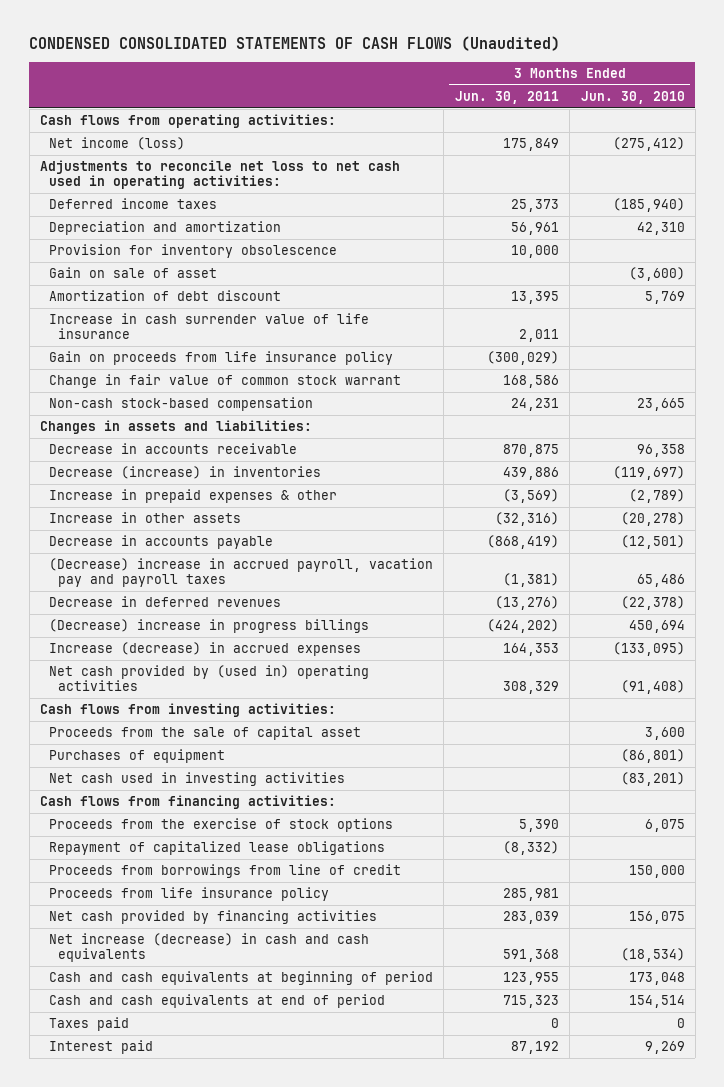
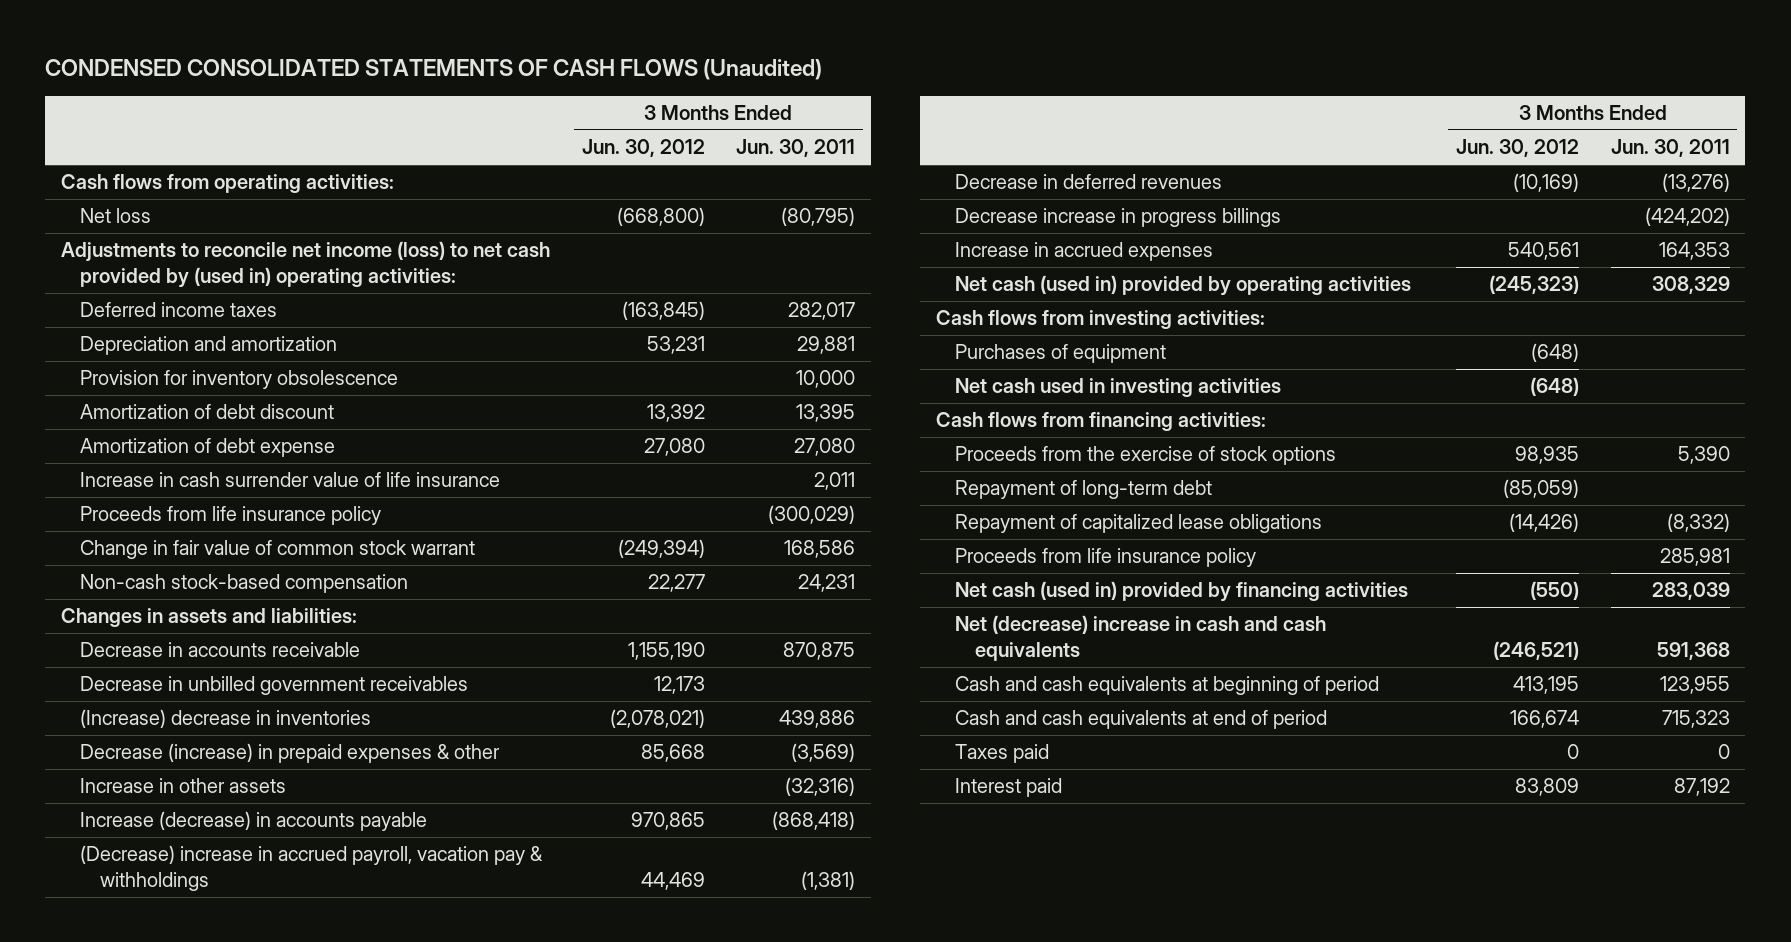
- | 3 Months Ended Jun. 30, 2011 | 3 Months Ended Jun. 30, 2010
+ | 3 Months Ended Jun. 30, 2012 | 3 Months Ended Jun. 30, 2011
- Net income (loss) | 175,849 | (275,412)
- Adjustments to reconcile net loss to net cash used in operating activities:
- Deferred income taxes | 25,373 | (185,940)
- Depreciation and amortization | 56,961 | 42,310
+ Net loss | (668,800) | (80,795)
+ Adjustments to reconcile net income (loss) to net cash provided by (used in) operating activities:
+ Deferred income taxes | (163,845) | 282,017
+ Depreciation and amortization | 53,231 | 29,881
- Gain on sale of asset | | (3,600)
+ Amortization of debt expense | 27,080 | 27,080
- Gain on proceeds from life insurance policy | (300,029) |
+ Proceeds from life insurance policy | | (300,029)
- Decrease (increase) in inventories | 439,886 | (119,697)
- Increase in prepaid expenses & other | (3,569) | (2,789)
+ Decrease in unbilled government receivables | 12,173 |
+ (Increase) decrease in inventories | (2,078,021) | 439,886
+ Decrease (increase) in prepaid expenses & other | 85,668 | (3,569)
- Decrease in accounts payable | (868,419) | (12,501)
- (Decrease) increase in accrued payroll, vacation pay and payroll taxes | (1,381) | 65,486
+ Increase (decrease) in accounts payable | 970,865 | (868,418)
+ (Decrease) increase in accrued payroll, vacation pay & withholdings | 44,469 | (1,381)
- (Decrease) increase in progress billings | (424,202) | 450,694
- Increase (decrease) in accrued expenses | 164,353 | (133,095)
- Net cash provided by (used in) operating activities | 308,329 | (91,408)
+ Decrease increase in progress billings | | (424,202)
+ Increase in accrued expenses | 540,561 | 164,353
+ Net cash (used in) provided by operating activities | (245,323) | 308,329
- Proceeds from the sale of capital asset | | 3,600
+ Repayment of long-term debt | (85,059) |
- Proceeds from borrowings from line of credit | | 150,000
- Net cash provided by financing activities | 283,039 | 156,075
- Net increase (decrease) in cash and cash equivalents | 591,368 | (18,534)
+ Net cash (used in) provided by financing activities | (550) | 283,039
+ Net (decrease) increase in cash and cash equivalents | (246,521) | 591,368

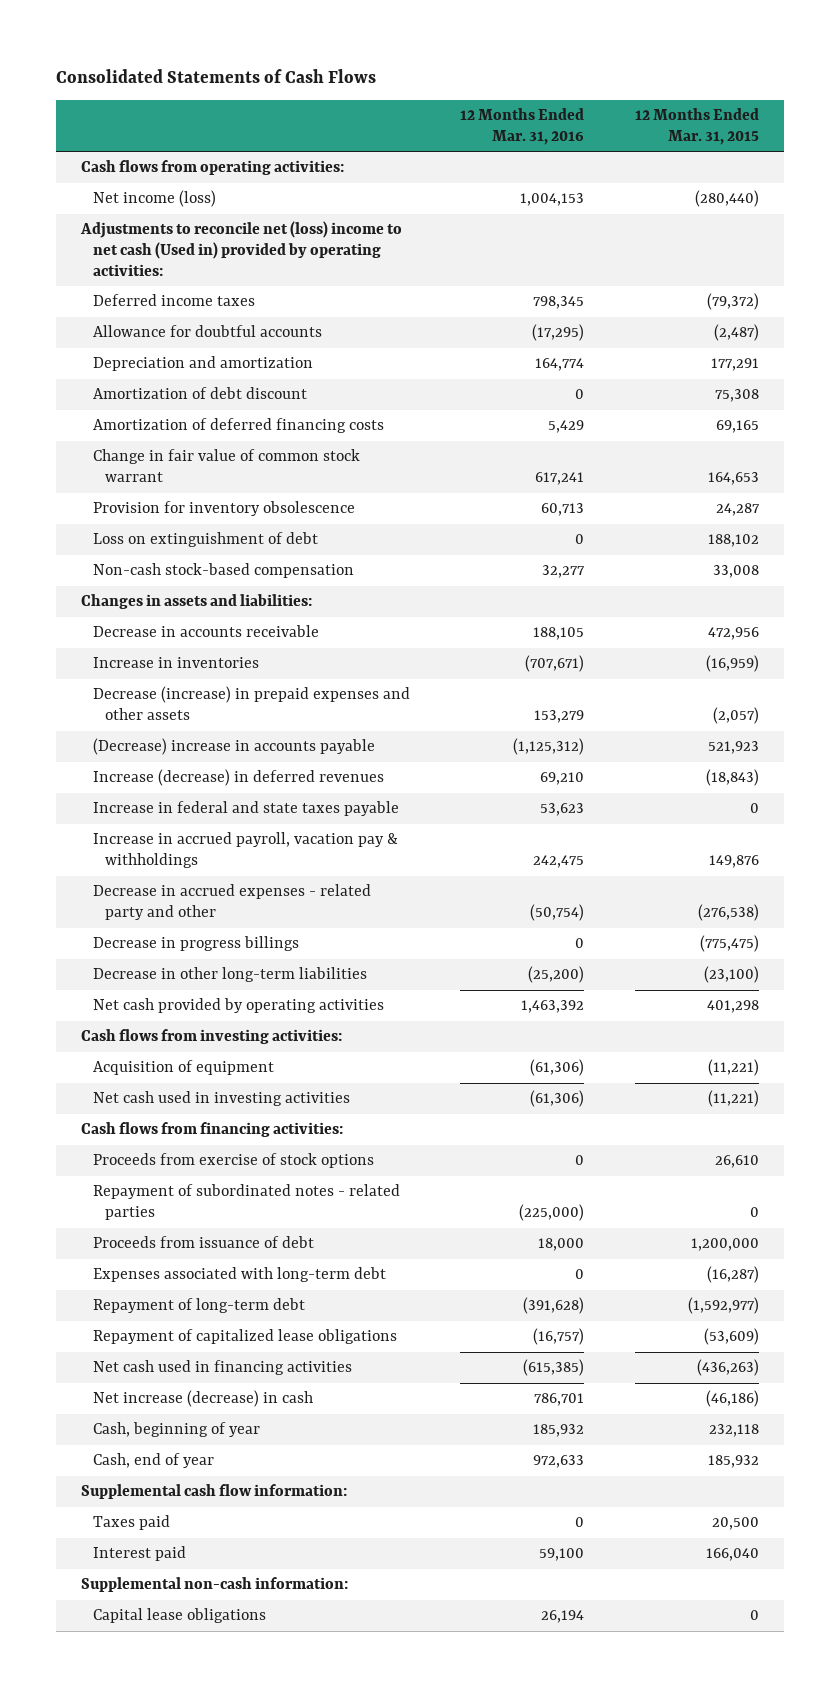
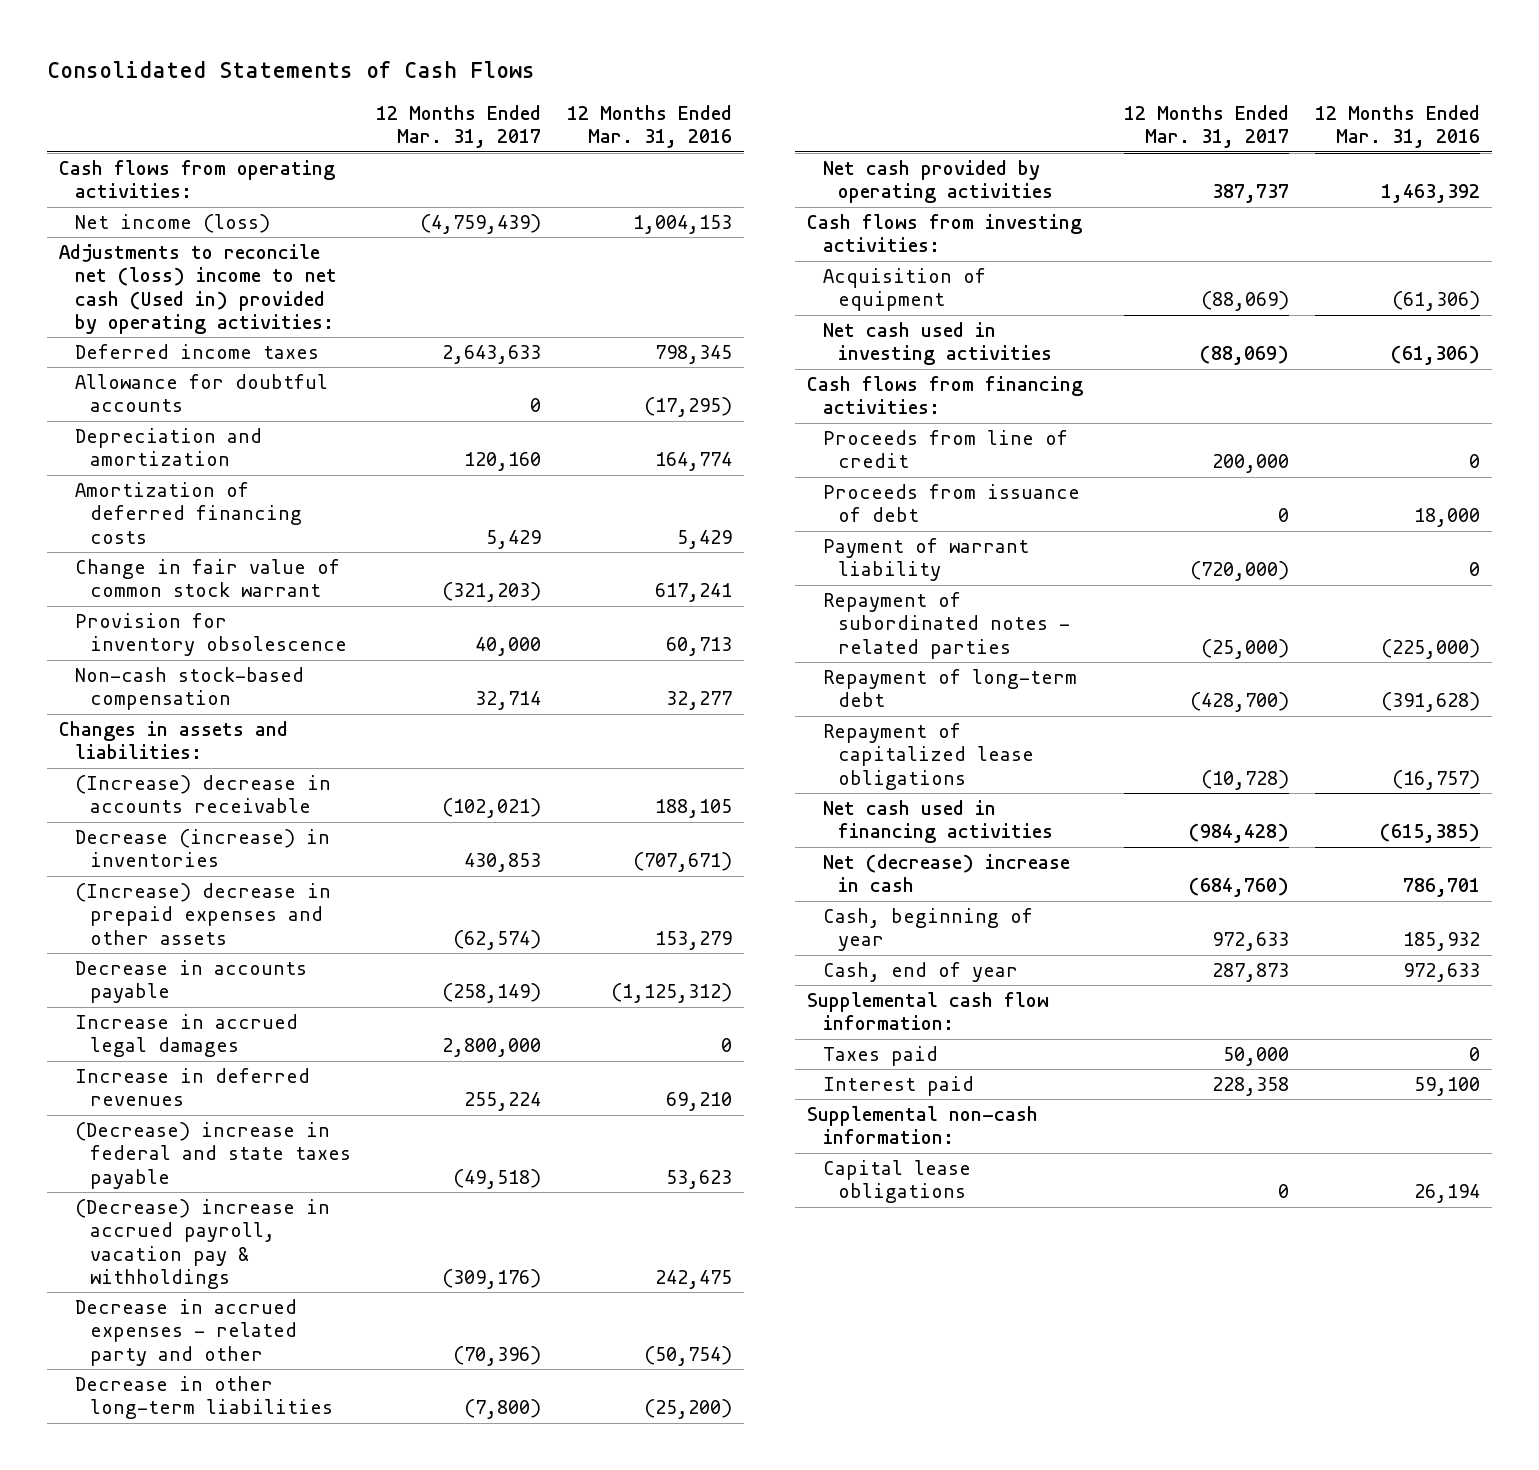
- | 12 Months Ended Mar. 31, 2016 | 12 Months Ended Mar. 31, 2015
+ | 12 Months Ended Mar. 31, 2017 | 12 Months Ended Mar. 31, 2016
- Amortization of debt discount | 0 | 75,308
- Loss on extinguishment of debt | 0 | 188,102
- Decrease in accounts receivable | 188,105 | 472,956
- Increase in inventories | (707,671) | (16,959)
- Decrease (increase) in prepaid expenses and other assets | 153,279 | (2,057)
- (Decrease) increase in accounts payable | (1,125,312) | 521,923
- Increase (decrease) in deferred revenues | 69,210 | (18,843)
- Increase in federal and state taxes payable | 53,623 | 0
- Increase in accrued payroll, vacation pay & withholdings | 242,475 | 149,876
+ (Increase) decrease in accounts receivable | (102,021) | 188,105
+ Decrease (increase) in inventories | 430,853 | (707,671)
+ (Increase) decrease in prepaid expenses and other assets | (62,574) | 153,279
+ Decrease in accounts payable | (258,149) | (1,125,312)
+ Increase in accrued legal damages | 2,800,000 | 0
+ Increase in deferred revenues | 255,224 | 69,210
+ (Decrease) increase in federal and state taxes payable | (49,518) | 53,623
+ (Decrease) increase in accrued payroll, vacation pay & withholdings | (309,176) | 242,475
- Decrease in progress billings | 0 | (775,475)
- Proceeds from exercise of stock options | 0 | 26,610
+ Proceeds from line of credit | 200,000 | 0
- Expenses associated with long-term debt | 0 | (16,287)
+ Payment of warrant liability | (720,000) | 0
moved down: Repayment of subordinated notes - related parties | (25,000) | (225,000)
- Net increase (decrease) in cash | 786,701 | (46,186)
+ Net (decrease) increase in cash | (684,760) | 786,701

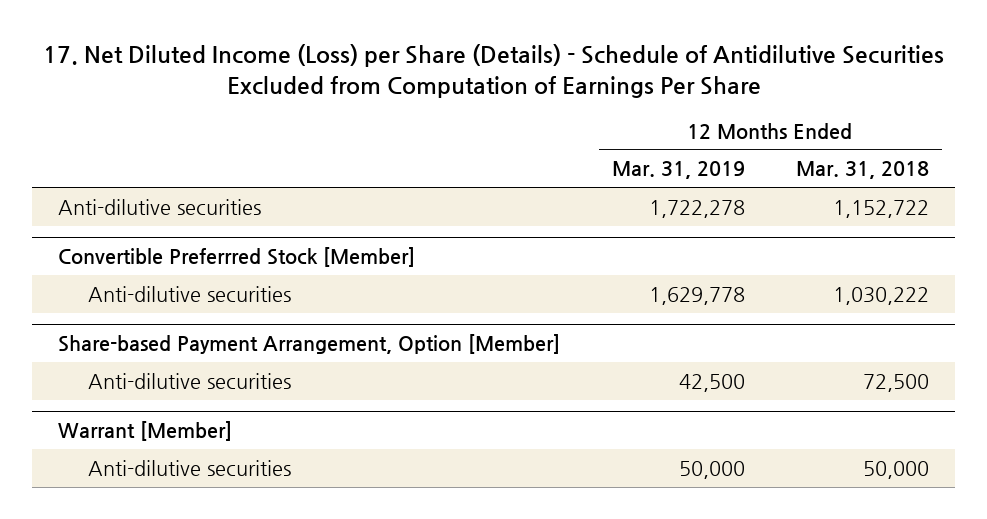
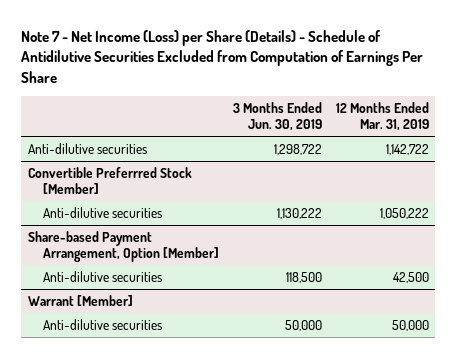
- 17. Net Diluted Income (Loss) per Share (Details) - Schedule of Antidilutive Securities Excluded from Computation of Earnings Per Share
+ Note 7 - Net Income (Loss) per Share (Details) - Schedule of Antidilutive Securities Excluded from Computation of Earnings Per Share
- | 12 Months Ended Mar. 31, 2019 | 12 Months Ended Mar. 31, 2018
+ | 3 Months Ended Jun. 30, 2019 | 12 Months Ended Mar. 31, 2019
- Anti-dilutive securities | 1,722,278 | 1,152,722
+ Anti-dilutive securities | 1,298,722 | 1,142,722
@ Convertible Preferrred Stock [Member]
- Anti-dilutive securities | 1,629,778 | 1,030,222
+ Anti-dilutive securities | 1,130,222 | 1,050,222

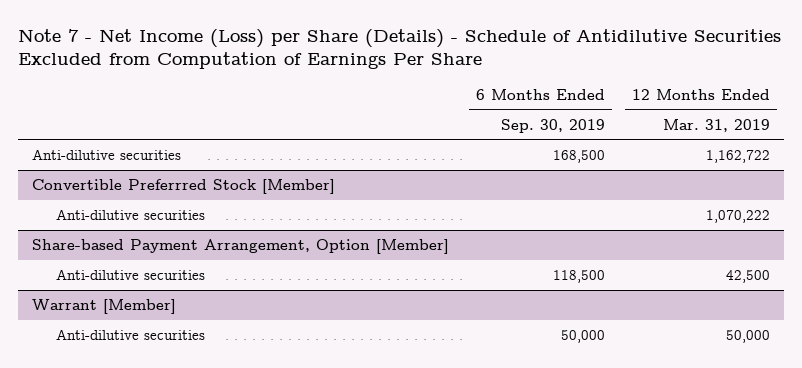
- | 3 Months Ended Jun. 30, 2019 | 12 Months Ended Mar. 31, 2019
+ | 6 Months Ended Sep. 30, 2019 | 12 Months Ended Mar. 31, 2019
- Anti-dilutive securities | 1,298,722 | 1,142,722
+ Anti-dilutive securities | 168,500 | 1,162,722
@ Convertible Preferrred Stock [Member]
- Anti-dilutive securities | 1,130,222 | 1,050,222
+ Anti-dilutive securities | | 1,070,222

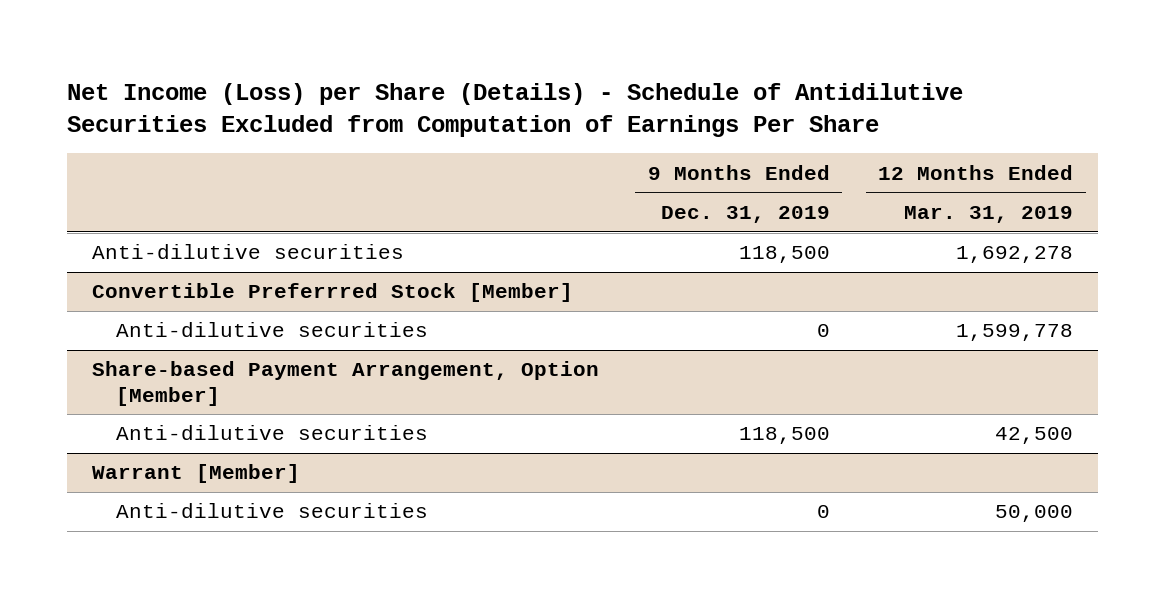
- Note 7 - Net Income (Loss) per Share (Details) - Schedule of Antidilutive Securities Excluded from Computation of Earnings Per Share
+ Net Income (Loss) per Share (Details) - Schedule of Antidilutive Securities Excluded from Computation of Earnings Per Share
- | 6 Months Ended Sep. 30, 2019 | 12 Months Ended Mar. 31, 2019
+ | 9 Months Ended Dec. 31, 2019 | 12 Months Ended Mar. 31, 2019
- Anti-dilutive securities | 168,500 | 1,162,722
+ Anti-dilutive securities | 118,500 | 1,692,278
@ Convertible Preferrred Stock [Member]
- Anti-dilutive securities | | 1,070,222
+ Anti-dilutive securities | 0 | 1,599,778

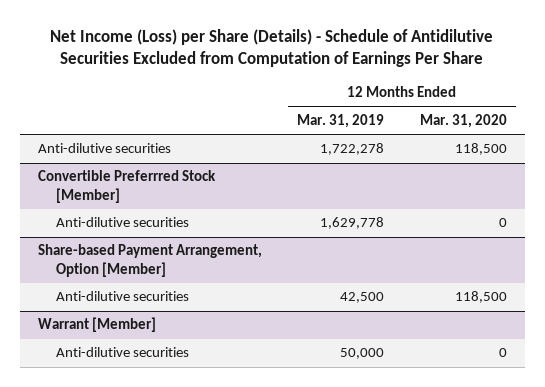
- | 9 Months Ended Dec. 31, 2019 | 12 Months Ended Mar. 31, 2019
+ | 12 Months Ended Mar. 31, 2019 | 12 Months Ended Mar. 31, 2020
- Anti-dilutive securities | 118,500 | 1,692,278
+ Anti-dilutive securities | 1,722,278 | 118,500
@ Convertible Preferrred Stock [Member]
- Anti-dilutive securities | 0 | 1,599,778
+ Anti-dilutive securities | 1,629,778 | 0

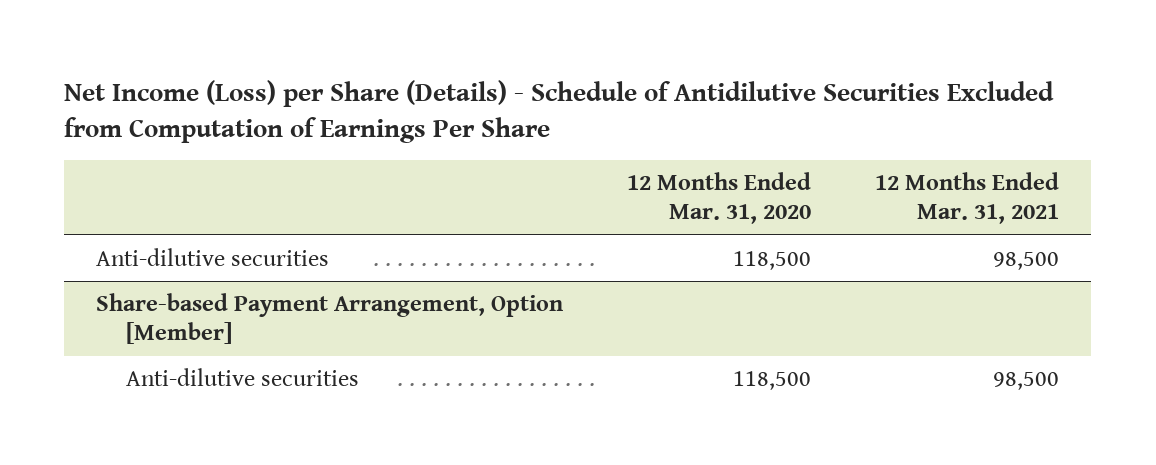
- | 12 Months Ended Mar. 31, 2019 | 12 Months Ended Mar. 31, 2020
+ | 12 Months Ended Mar. 31, 2020 | 12 Months Ended Mar. 31, 2021
- Convertible Preferrred Stock [Member]
- Anti-dilutive securities | 1,629,778 | 0
- Warrant [Member]
- Anti-dilutive securities | 50,000 | 0

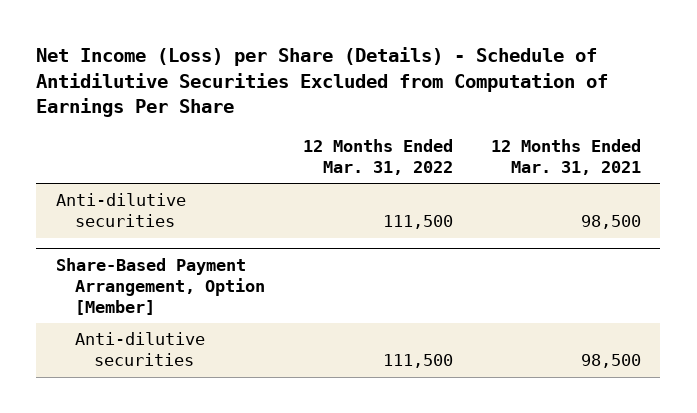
- | 12 Months Ended Mar. 31, 2020 | 12 Months Ended Mar. 31, 2021
+ | 12 Months Ended Mar. 31, 2022 | 12 Months Ended Mar. 31, 2021
- Share-based Payment Arrangement, Option [Member]
+ Share-Based Payment Arrangement, Option [Member]

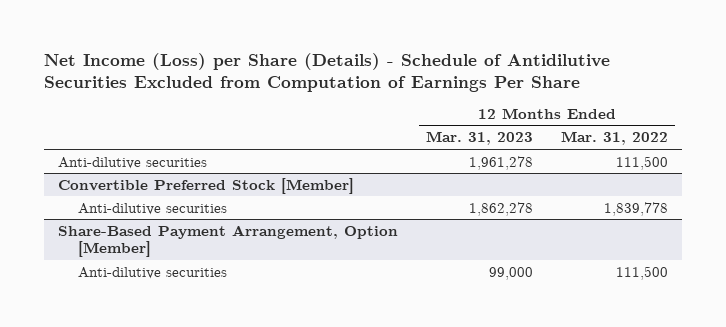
- | 12 Months Ended Mar. 31, 2022 | 12 Months Ended Mar. 31, 2021
+ | 12 Months Ended Mar. 31, 2023 | 12 Months Ended Mar. 31, 2022
+ Convertible Preferred Stock [Member]
+ Anti-dilutive securities | 1,862,278 | 1,839,778

